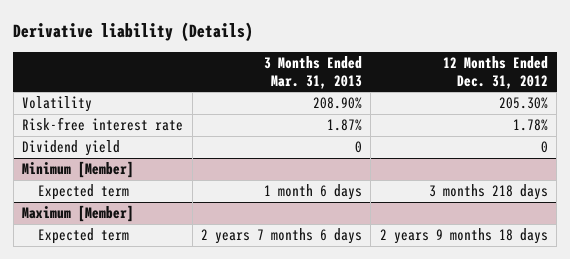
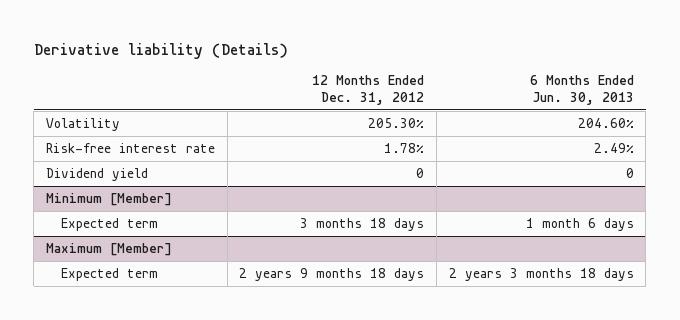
- | 3 Months Ended Mar. 31, 2013 | 12 Months Ended Dec. 31, 2012
+ | 12 Months Ended Dec. 31, 2012 | 6 Months Ended Jun. 30, 2013
@ Minimum [Member]
- Expected term | 1 month 6 days | 3 months 218 days
+ Expected term | 3 months 18 days | 1 month 6 days

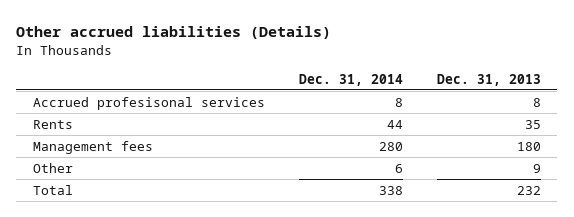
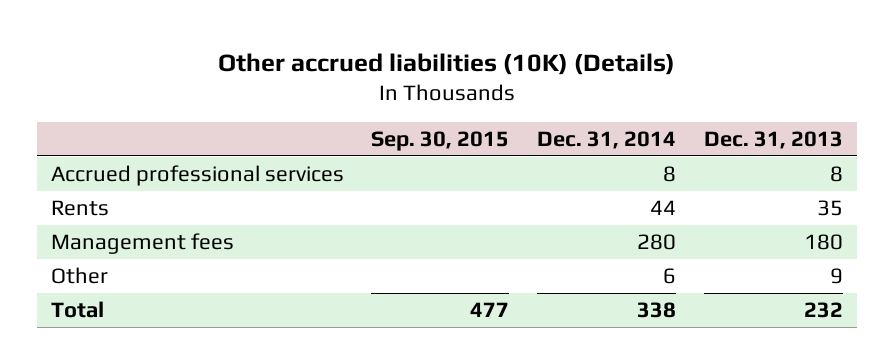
- Other accrued liabilities (Details)
+ Other accrued liabilities (10K) (Details)
- | Dec. 31, 2014 | Dec. 31, 2013
+ | Sep. 30, 2015 | Dec. 31, 2014 | Dec. 31, 2013
- Accrued profesisonal services | 8 | 8
+ Accrued professional services | | 8 | 8

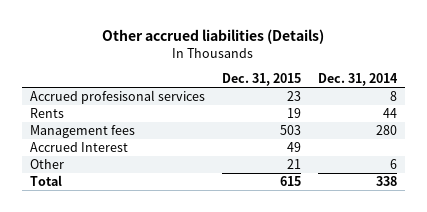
- Other accrued liabilities (10K) (Details)
+ Other accrued liabilities (Details)
- | Sep. 30, 2015 | Dec. 31, 2014 | Dec. 31, 2013
+ | Dec. 31, 2015 | Dec. 31, 2014
- Accrued professional services | | 8 | 8
+ Accrued profesisonal services | 23 | 8
+ Accrued Interest | 49 |

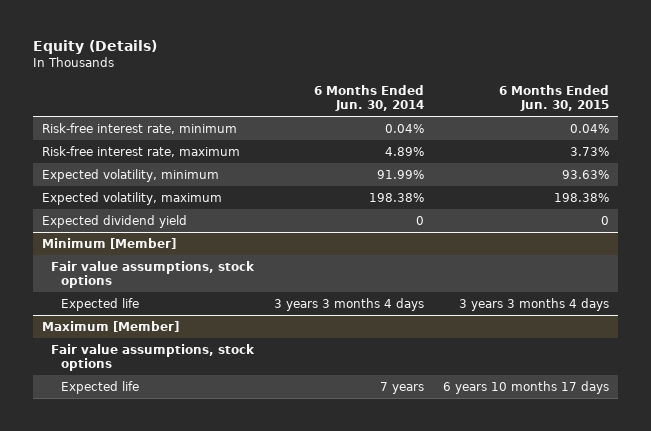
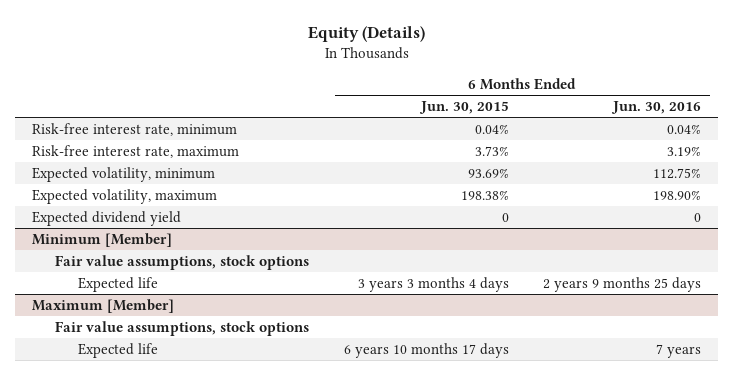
- | 6 Months Ended Jun. 30, 2014 | 6 Months Ended Jun. 30, 2015
+ | 6 Months Ended Jun. 30, 2015 | 6 Months Ended Jun. 30, 2016
- Expected volatility, minimum | 91.99% | 93.63%
+ Expected volatility, minimum | 93.69% | 112.75%

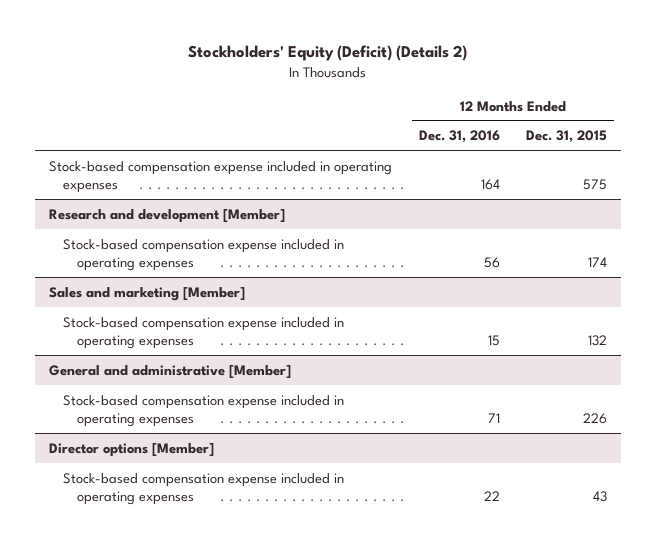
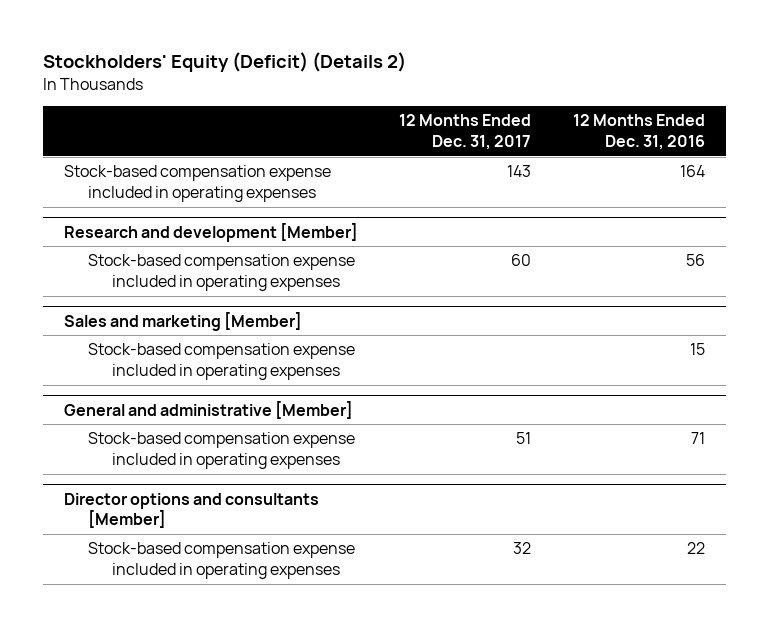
- | 12 Months Ended Dec. 31, 2016 | 12 Months Ended Dec. 31, 2015
+ | 12 Months Ended Dec. 31, 2017 | 12 Months Ended Dec. 31, 2016
- Director options [Member]
+ Director options and consultants [Member]

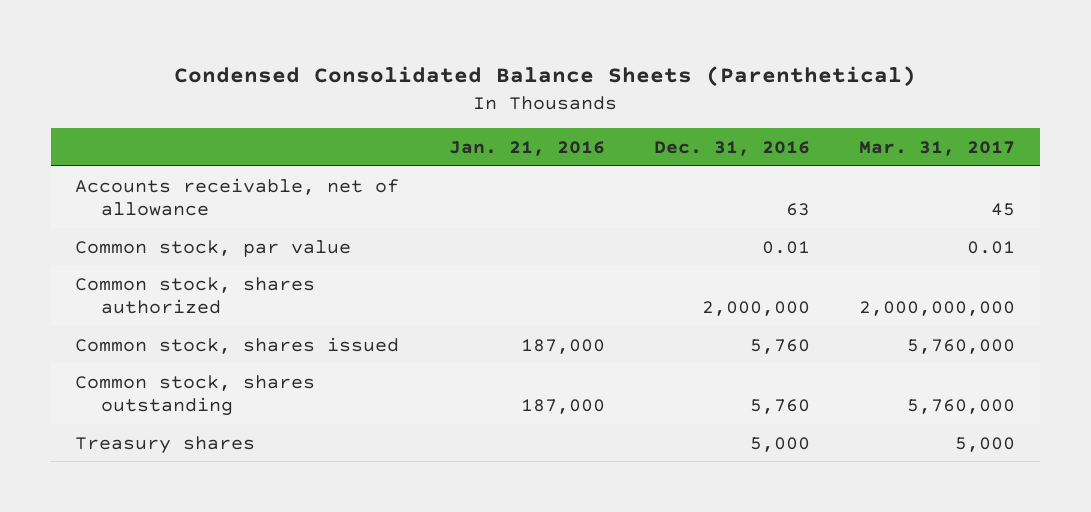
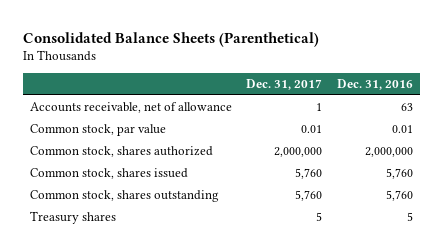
- Condensed Consolidated Balance Sheets (Parenthetical)
+ Consolidated Balance Sheets (Parenthetical)
- | Jan. 21, 2016 | Dec. 31, 2016 | Mar. 31, 2017
+ | Dec. 31, 2017 | Dec. 31, 2016
- Treasury shares | | 5,000 | 5,000
+ Treasury shares | 5 | 5

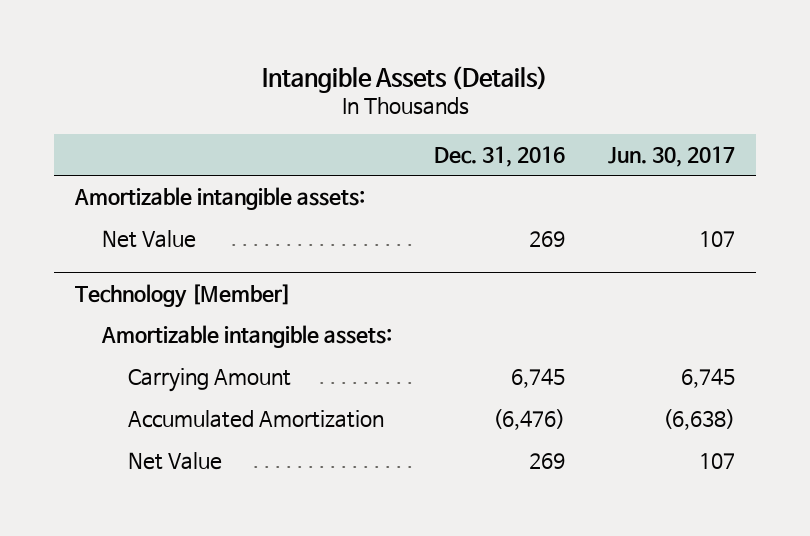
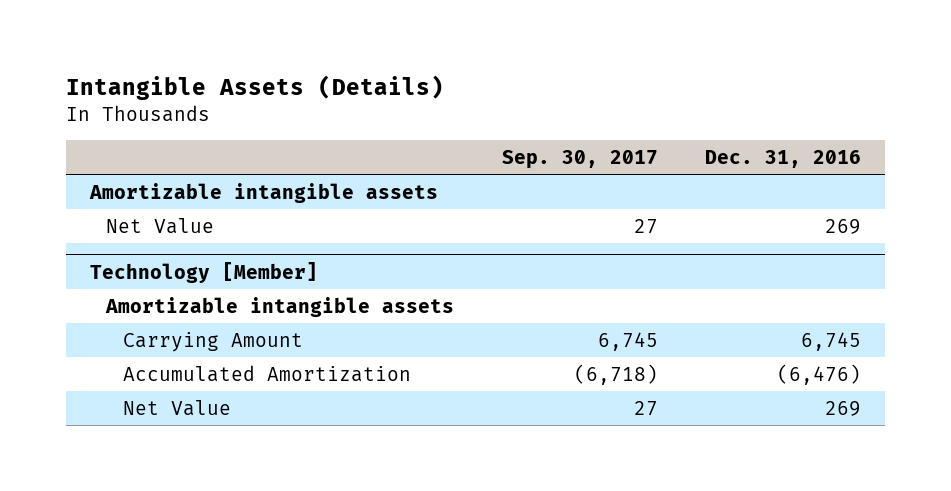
- | Dec. 31, 2016 | Jun. 30, 2017
+ | Sep. 30, 2017 | Dec. 31, 2016
- Amortizable intangible assets:
+ Amortizable intangible assets
@ Technology [Member]
- Amortizable intangible assets:
+ Amortizable intangible assets

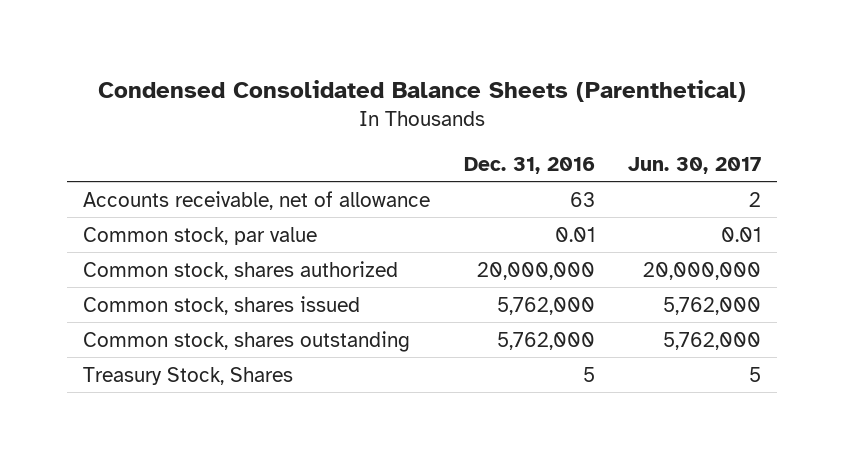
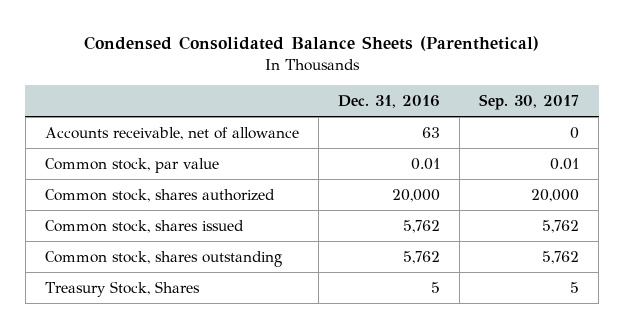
- | Dec. 31, 2016 | Jun. 30, 2017
+ | Dec. 31, 2016 | Sep. 30, 2017
- Common stock, shares authorized | 20,000,000 | 20,000,000
- Common stock, shares issued | 5,762,000 | 5,762,000
- Common stock, shares outstanding | 5,762,000 | 5,762,000
+ Common stock, shares authorized | 20,000 | 20,000
+ Common stock, shares issued | 5,762 | 5,762
+ Common stock, shares outstanding | 5,762 | 5,762

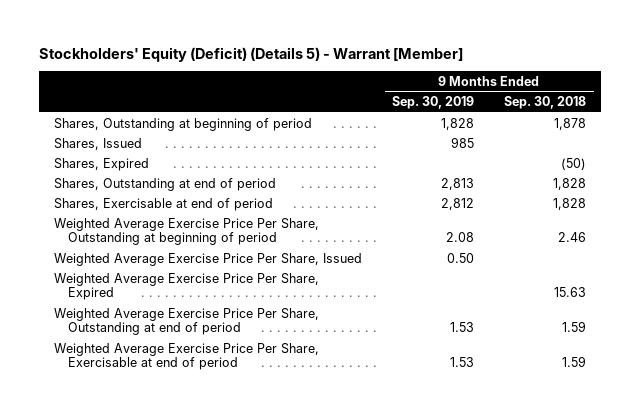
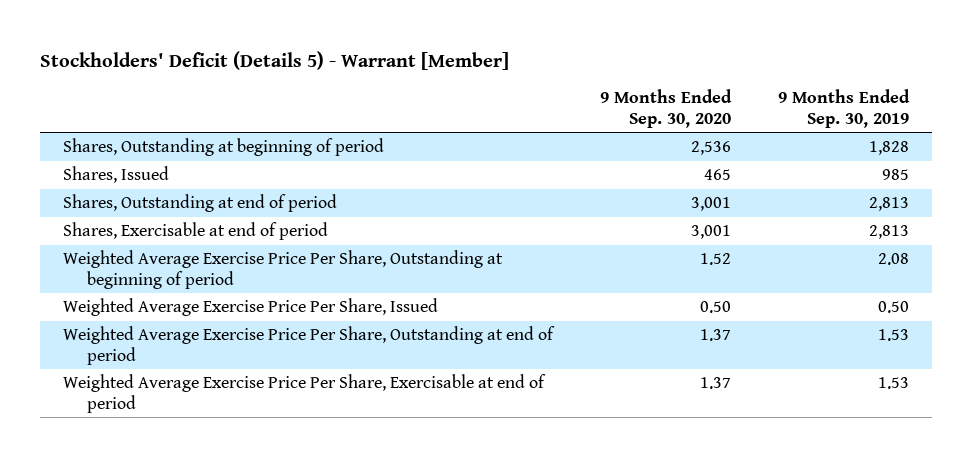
- Stockholders' Equity (Deficit) (Details 5) - Warrant [Member]
+ Stockholders' Deficit (Details 5) - Warrant [Member]
- | 9 Months Ended Sep. 30, 2019 | 9 Months Ended Sep. 30, 2018
+ | 9 Months Ended Sep. 30, 2020 | 9 Months Ended Sep. 30, 2019
- Shares, Expired | | (50)
- Shares, Exercisable at end of period | 2,812 | 1,828
+ Shares, Exercisable at end of period | 3,001 | 2,813
- Weighted Average Exercise Price Per Share, Expired | | 15.63

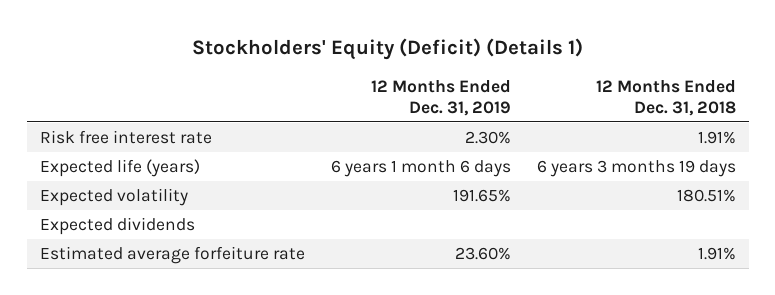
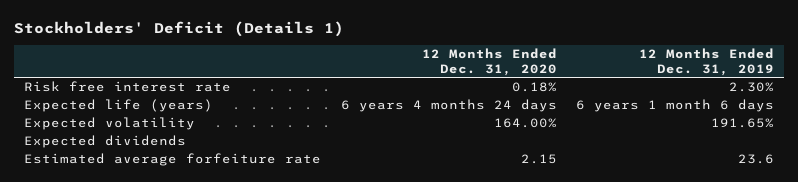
- Stockholders' Equity (Deficit) (Details 1)
+ Stockholders' Deficit (Details 1)
- | 12 Months Ended Dec. 31, 2019 | 12 Months Ended Dec. 31, 2018
+ | 12 Months Ended Dec. 31, 2020 | 12 Months Ended Dec. 31, 2019
- Estimated average forfeiture rate | 23.60% | 1.91%
+ Estimated average forfeiture rate | 2.15 | 23.6

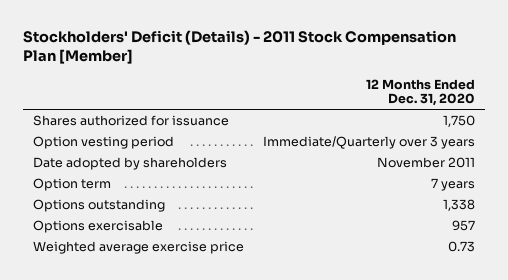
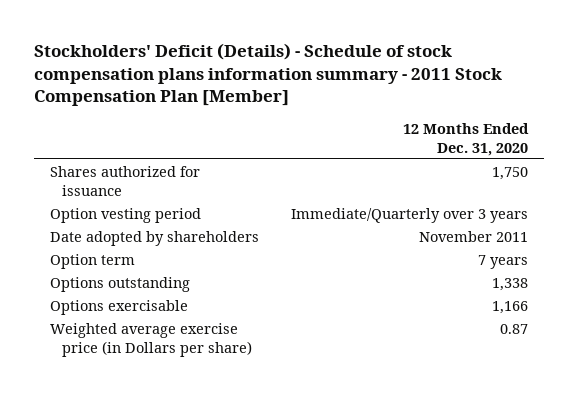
- Stockholders' Deficit (Details) - 2011 Stock Compensation Plan [Member]
+ Stockholders' Deficit (Details) - Schedule of stock compensation plans information summary - 2011 Stock Compensation Plan [Member]
- Options exercisable | 957
- Weighted average exercise price | 0.73
+ Options exercisable | 1,166
+ Weighted average exercise price (in Dollars per share) | 0.87

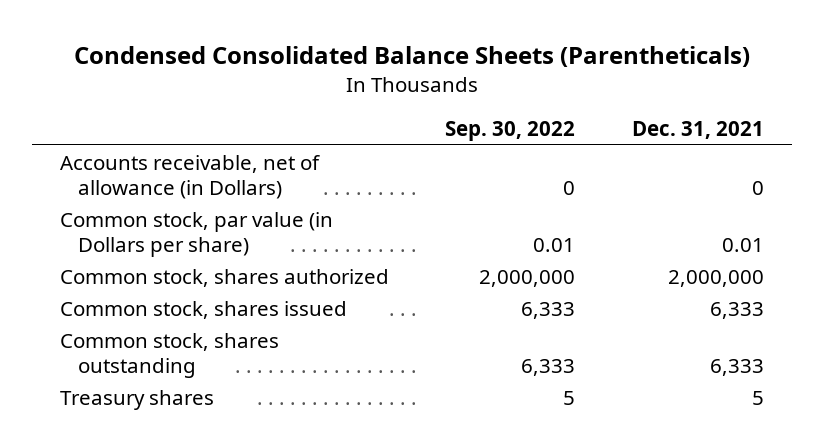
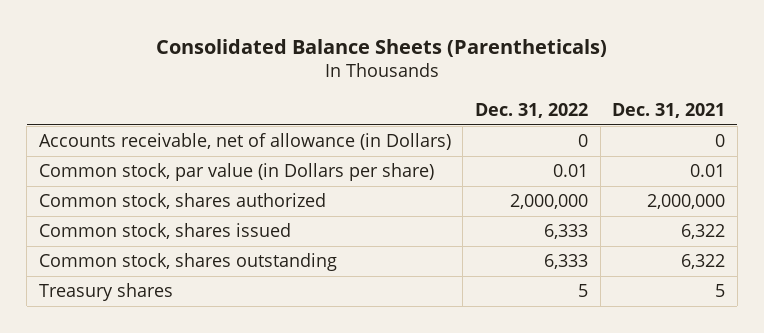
- Condensed Consolidated Balance Sheets (Parentheticals)
+ Consolidated Balance Sheets (Parentheticals)
- | Sep. 30, 2022 | Dec. 31, 2021
+ | Dec. 31, 2022 | Dec. 31, 2021
- Common stock, shares issued | 6,333 | 6,333
- Common stock, shares outstanding | 6,333 | 6,333
+ Common stock, shares issued | 6,333 | 6,322
+ Common stock, shares outstanding | 6,333 | 6,322

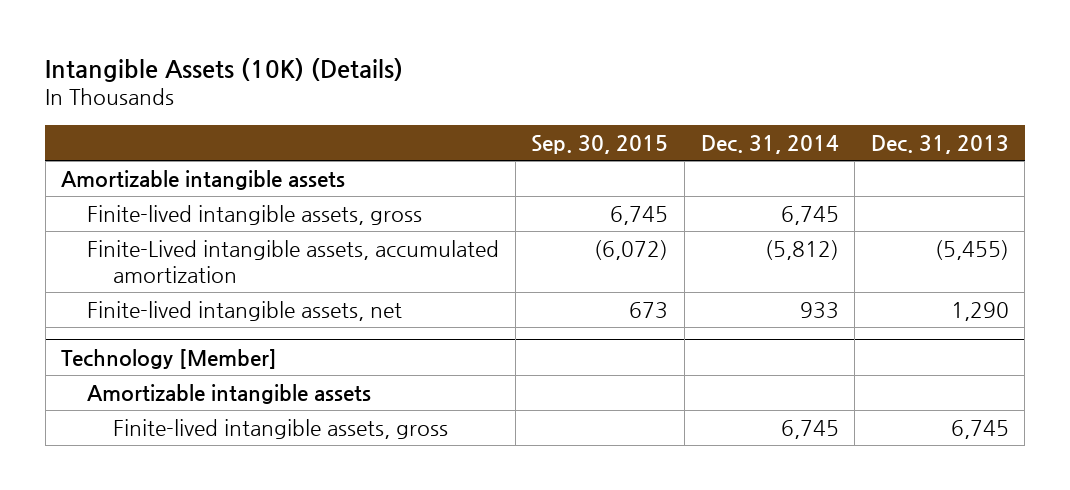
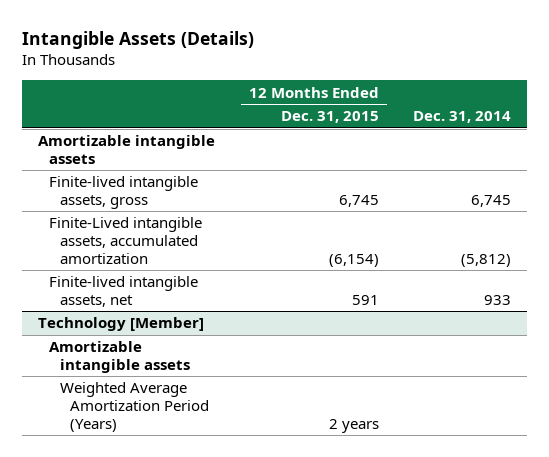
- Intangible Assets (10K) (Details)
+ Intangible Assets (Details)
- | Sep. 30, 2015 | Dec. 31, 2014 | Dec. 31, 2013
+ | 12 Months Ended Dec. 31, 2015 | Dec. 31, 2014
@ Technology [Member]
- Finite-lived intangible assets, gross | | 6,745 | 6,745
+ Weighted Average Amortization Period (Years) | 2 years |

